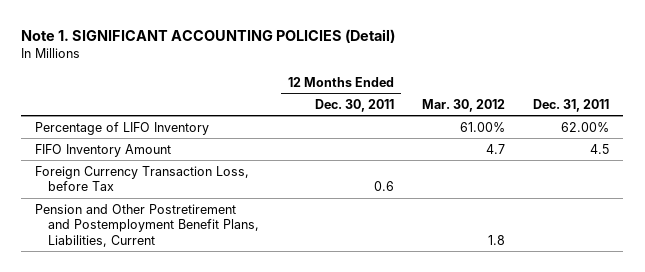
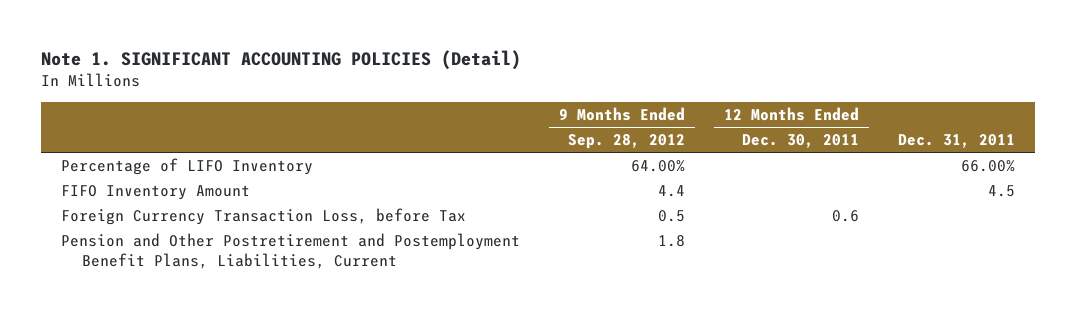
- | 12 Months Ended Dec. 30, 2011 | Mar. 30, 2012 | Dec. 31, 2011
+ | 9 Months Ended Sep. 28, 2012 | 12 Months Ended Dec. 30, 2011 | Dec. 31, 2011
- Percentage of LIFO Inventory | | 61.00% | 62.00%
+ Percentage of LIFO Inventory | 64.00% | | 66.00%

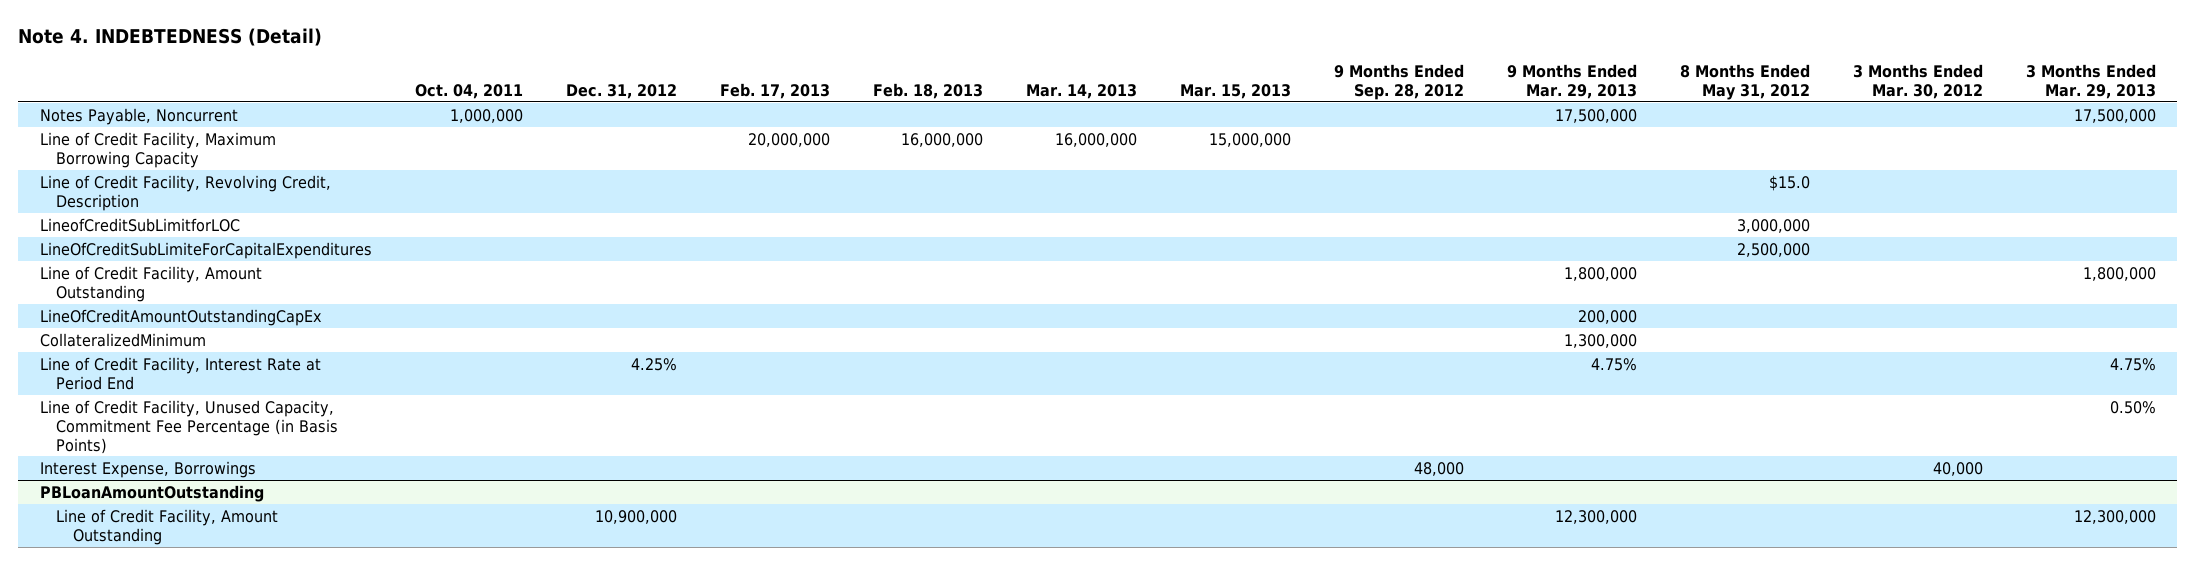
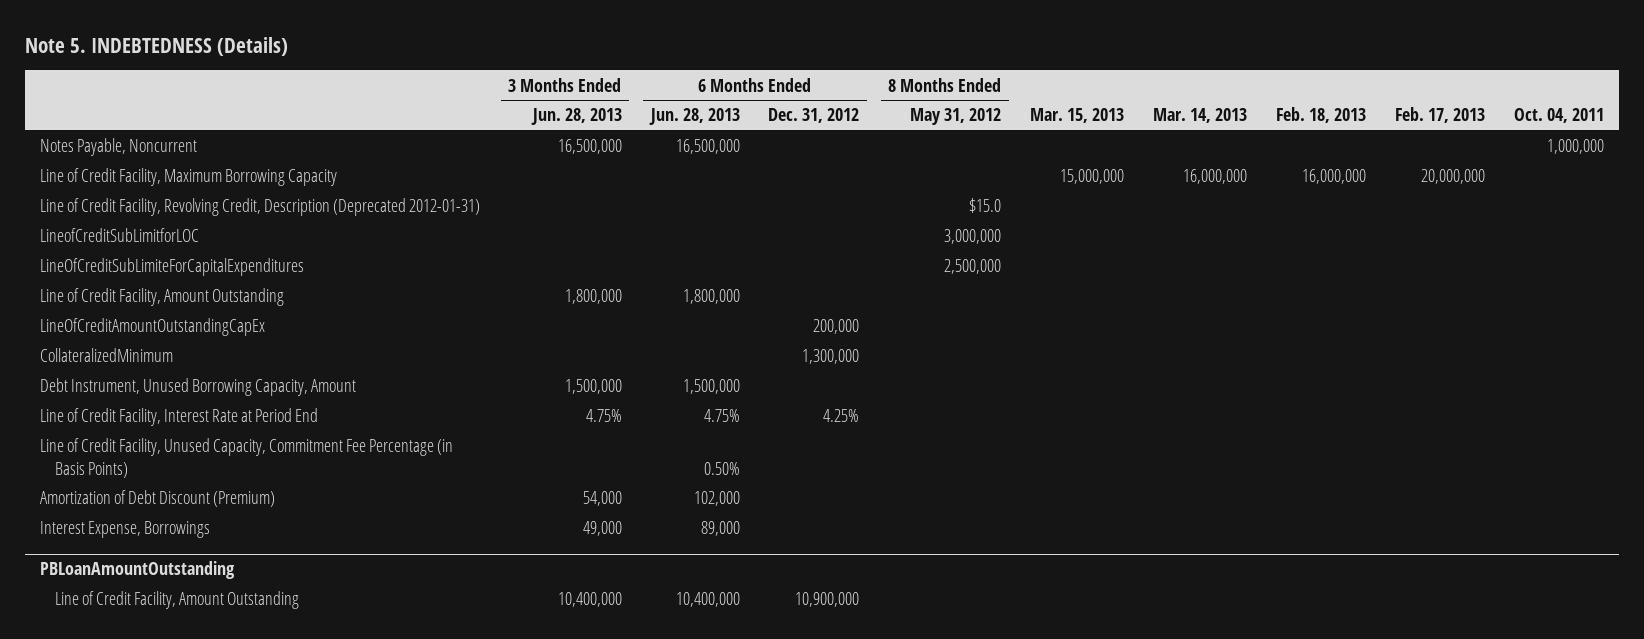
- Note 4. INDEBTEDNESS (Detail)
+ Note 5. INDEBTEDNESS (Details)
- | Oct. 04, 2011 | Dec. 31, 2012 | Feb. 17, 2013 | Feb. 18, 2013 | Mar. 14, 2013 | Mar. 15, 2013 | 9 Months Ended Sep. 28, 2012 | 9 Months Ended Mar. 29, 2013 | 8 Months Ended May 31, 2012 | 3 Months Ended Mar. 30, 2012 | 3 Months Ended Mar. 29, 2013
+ | 3 Months Ended Jun. 28, 2013 | 6 Months Ended Jun. 28, 2013 | 6 Months Ended Dec. 31, 2012 | 8 Months Ended May 31, 2012 | Mar. 15, 2013 | Mar. 14, 2013 | Feb. 18, 2013 | Feb. 17, 2013 | Oct. 04, 2011
- Line of Credit Facility, Revolving Credit, Description | | | | | | | | | $15.0 | |
+ Line of Credit Facility, Revolving Credit, Description (Deprecated 2012-01-31) | | | | $15.0 | | | | |
+ Debt Instrument, Unused Borrowing Capacity, Amount | 1,500,000 | 1,500,000 | | | | | | |
+ Amortization of Debt Discount (Premium) | 54,000 | 102,000 | | | | | | |

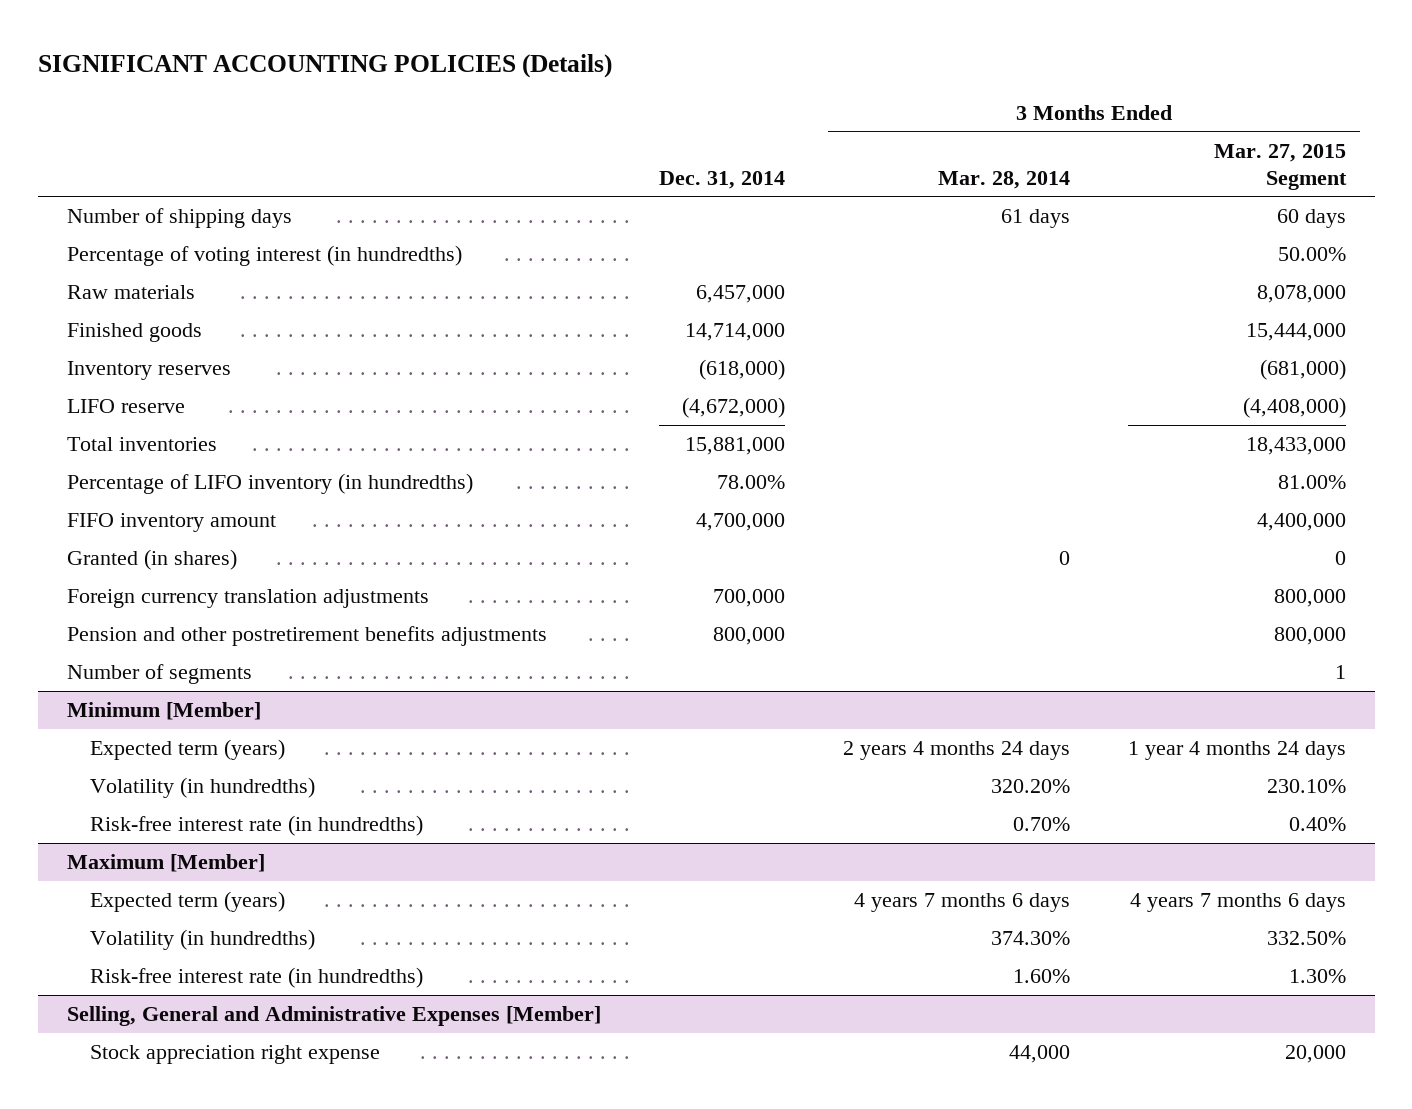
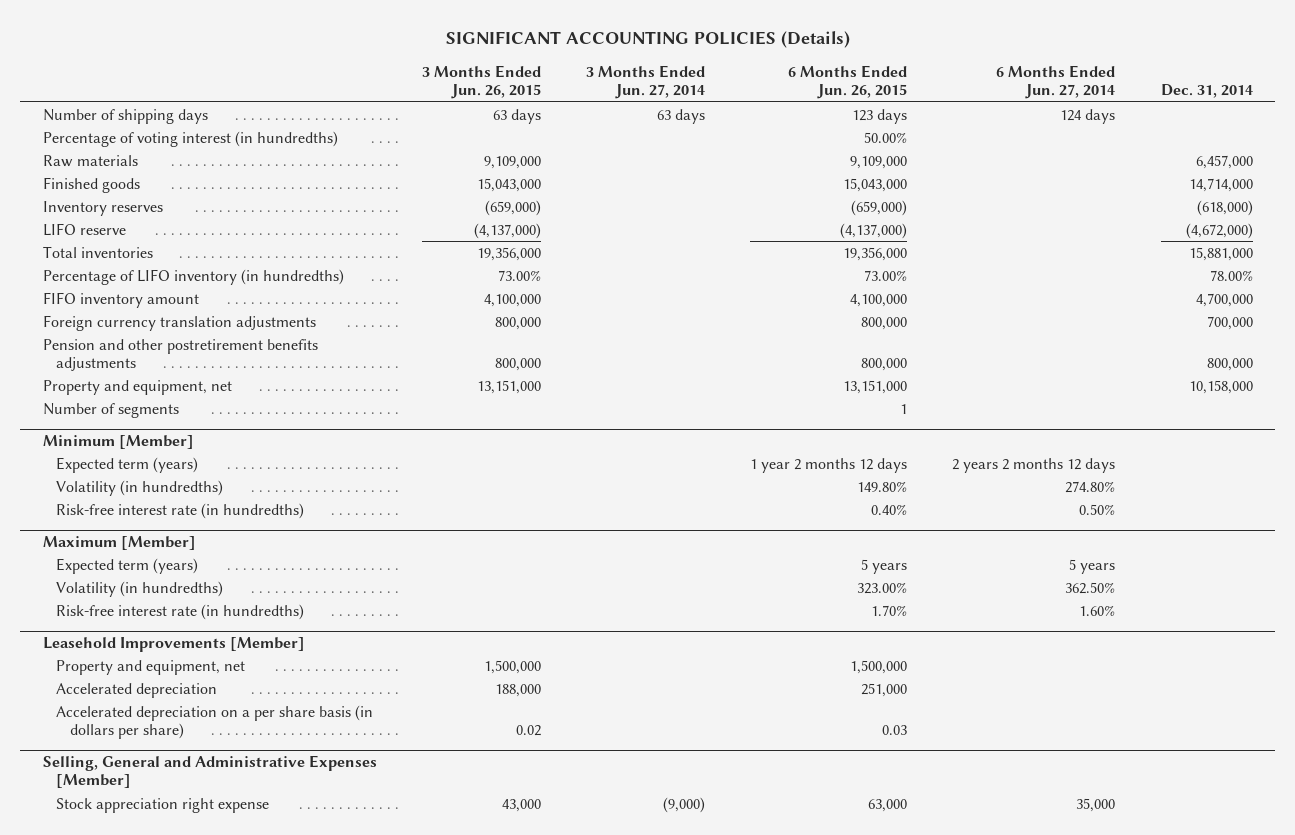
- | Dec. 31, 2014 | 3 Months Ended Mar. 28, 2014 | 3 Months Ended Mar. 27, 2015 Segment
+ | 3 Months Ended Jun. 26, 2015 | 3 Months Ended Jun. 27, 2014 | 6 Months Ended Jun. 26, 2015 | 6 Months Ended Jun. 27, 2014 | Dec. 31, 2014
- Granted (in shares) | | 0 | 0
+ Property and equipment, net | 13,151,000 | | 13,151,000 | | 10,158,000
+ Leasehold Improvements [Member]
+ Property and equipment, net | 1,500,000 | | 1,500,000 | |
+ Accelerated depreciation | 188,000 | | 251,000 | |
+ Accelerated depreciation on a per share basis (in dollars per share) | 0.02 | | 0.03 | |

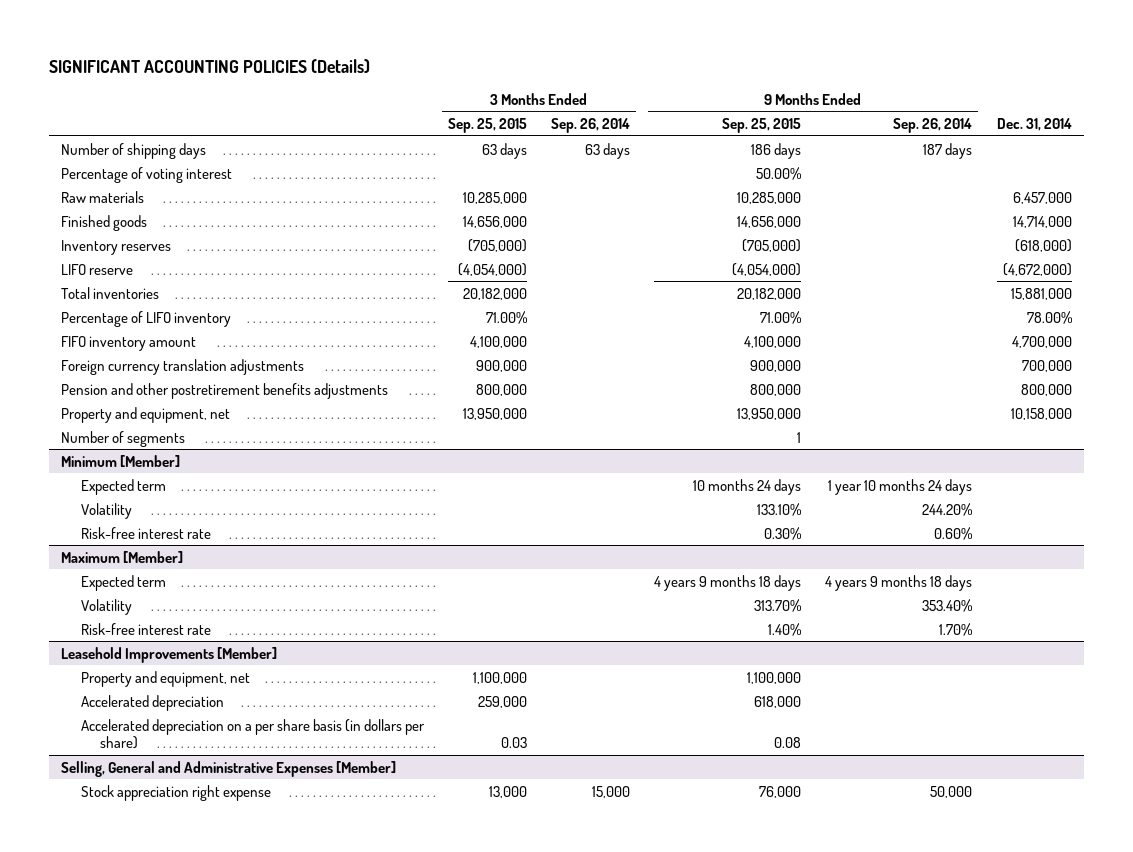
- | 3 Months Ended Jun. 26, 2015 | 3 Months Ended Jun. 27, 2014 | 6 Months Ended Jun. 26, 2015 | 6 Months Ended Jun. 27, 2014 | Dec. 31, 2014
+ | 3 Months Ended Sep. 25, 2015 | 3 Months Ended Sep. 26, 2014 | 9 Months Ended Sep. 25, 2015 | 9 Months Ended Sep. 26, 2014 | Dec. 31, 2014
- Percentage of voting interest (in hundredths) | | | 50.00% | |
+ Percentage of voting interest | | | 50.00% | |
- Percentage of LIFO inventory (in hundredths) | 73.00% | | 73.00% | | 78.00%
+ Percentage of LIFO inventory | 71.00% | | 71.00% | | 78.00%
@ Minimum [Member]
- Expected term (years) | | | 1 year 2 months 12 days | 2 years 2 months 12 days |
- Volatility (in hundredths) | | | 149.80% | 274.80% |
- Risk-free interest rate (in hundredths) | | | 0.40% | 0.50% |
+ Expected term | | | 10 months 24 days | 1 year 10 months 24 days |
+ Volatility | | | 133.10% | 244.20% |
+ Risk-free interest rate | | | 0.30% | 0.60% |
@ Maximum [Member]
- Expected term (years) | | | 5 years | 5 years |
- Volatility (in hundredths) | | | 323.00% | 362.50% |
- Risk-free interest rate (in hundredths) | | | 1.70% | 1.60% |
+ Expected term | | | 4 years 9 months 18 days | 4 years 9 months 18 days |
+ Volatility | | | 313.70% | 353.40% |
+ Risk-free interest rate | | | 1.40% | 1.70% |

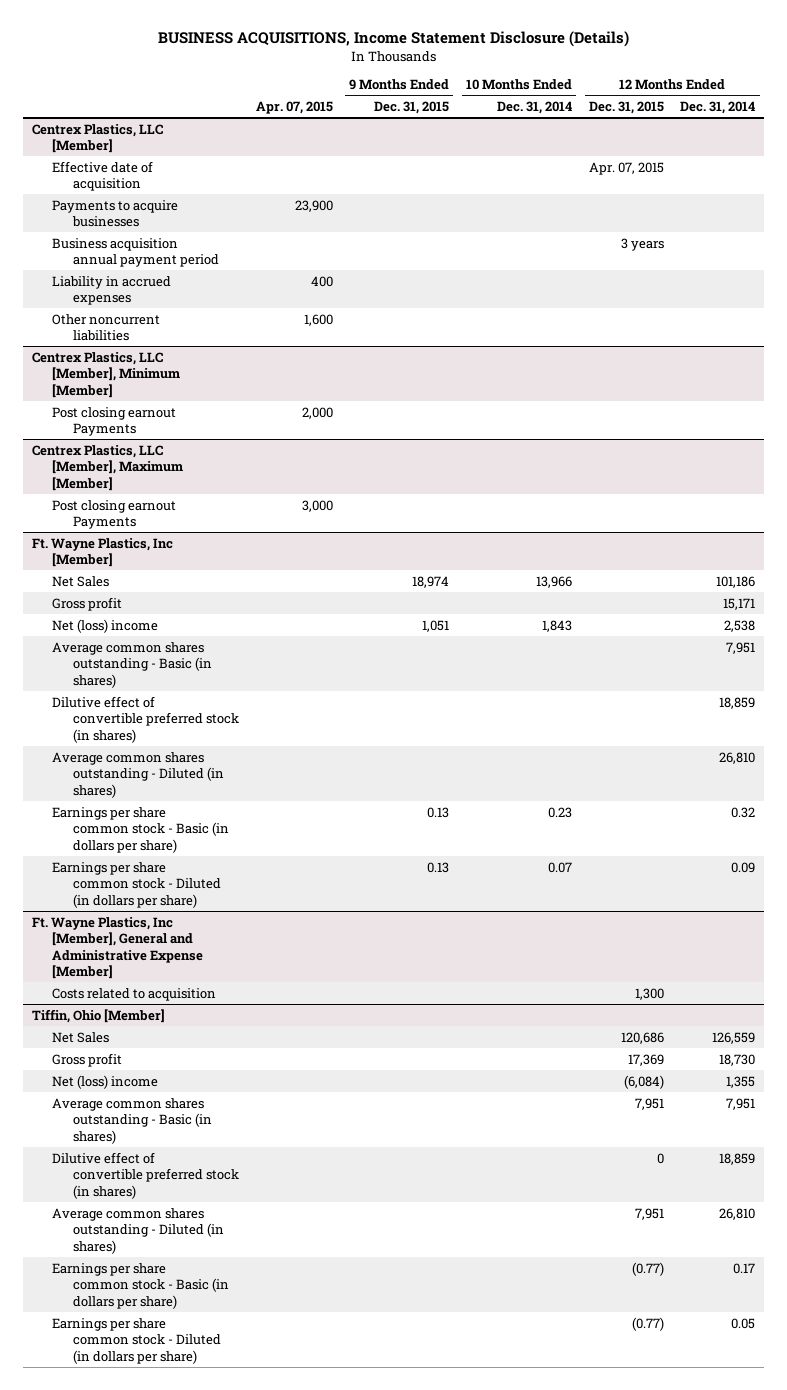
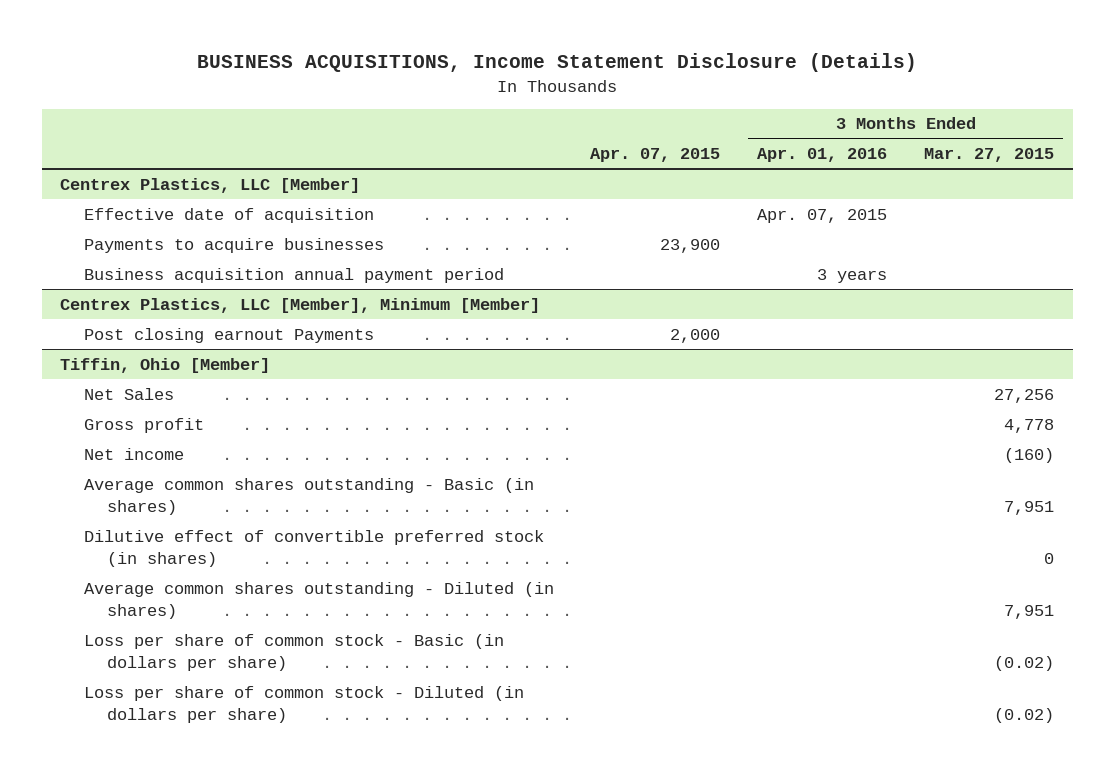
- | Apr. 07, 2015 | 9 Months Ended Dec. 31, 2015 | 10 Months Ended Dec. 31, 2014 | 12 Months Ended Dec. 31, 2015 | 12 Months Ended Dec. 31, 2014
+ | Apr. 07, 2015 | 3 Months Ended Apr. 01, 2016 | 3 Months Ended Mar. 27, 2015
@ Centrex Plastics, LLC [Member]
- Liability in accrued expenses | 400 | | | |
- Other noncurrent liabilities | 1,600 | | | |
- Centrex Plastics, LLC [Member], Maximum [Member]
- Post closing earnout Payments | 3,000 | | | |
- Ft. Wayne Plastics, Inc [Member]
- Net Sales | | 18,974 | 13,966 | | 101,186
- Gross profit | | | | | 15,171
- Net (loss) income | | 1,051 | 1,843 | | 2,538
- Average common shares outstanding - Basic (in shares) | | | | | 7,951
- Dilutive effect of convertible preferred stock (in shares) | | | | | 18,859
- Average common shares outstanding - Diluted (in shares) | | | | | 26,810
- Earnings per share common stock - Basic (in dollars per share) | | 0.13 | 0.23 | | 0.32
- Earnings per share common stock - Diluted (in dollars per share) | | 0.13 | 0.07 | | 0.09
- Ft. Wayne Plastics, Inc [Member], General and Administrative Expense [Member]
- Costs related to acquisition | | | | 1,300 |
@ Tiffin, Ohio [Member]
- Net (loss) income | | | | (6,084) | 1,355
+ Net income | | | (160)
- Earnings per share common stock - Basic (in dollars per share) | | | | (0.77) | 0.17
- Earnings per share common stock - Diluted (in dollars per share) | | | | (0.77) | 0.05
+ Loss per share of common stock - Basic (in dollars per share) | | | (0.02)
+ Loss per share of common stock - Diluted (in dollars per share) | | | (0.02)

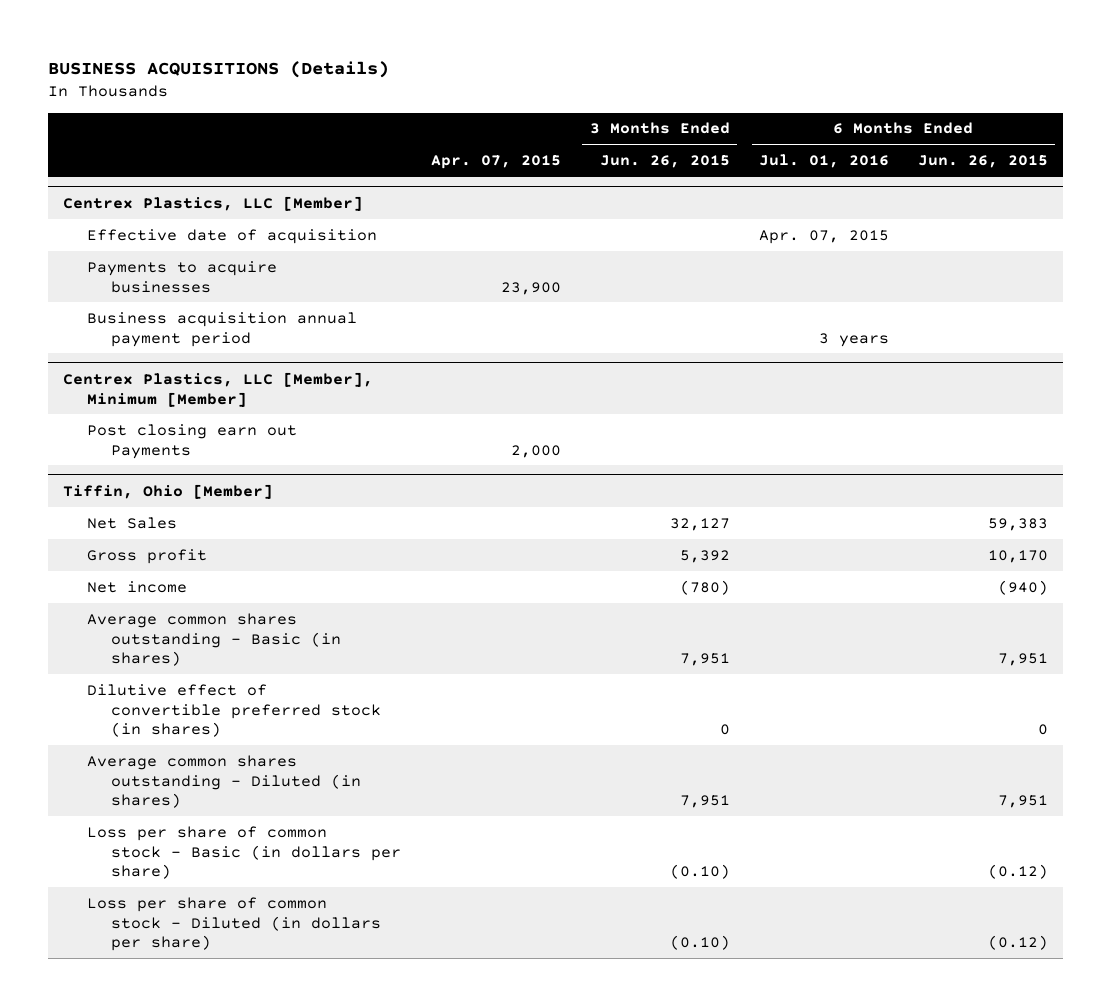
- BUSINESS ACQUISITIONS, Income Statement Disclosure (Details)
+ BUSINESS ACQUISITIONS (Details)
- | Apr. 07, 2015 | 3 Months Ended Apr. 01, 2016 | 3 Months Ended Mar. 27, 2015
+ | Apr. 07, 2015 | 3 Months Ended Jun. 26, 2015 | 6 Months Ended Jul. 01, 2016 | 6 Months Ended Jun. 26, 2015
@ Centrex Plastics, LLC [Member], Minimum [Member]
- Post closing earnout Payments | 2,000 | |
+ Post closing earn out Payments | 2,000 | | |

